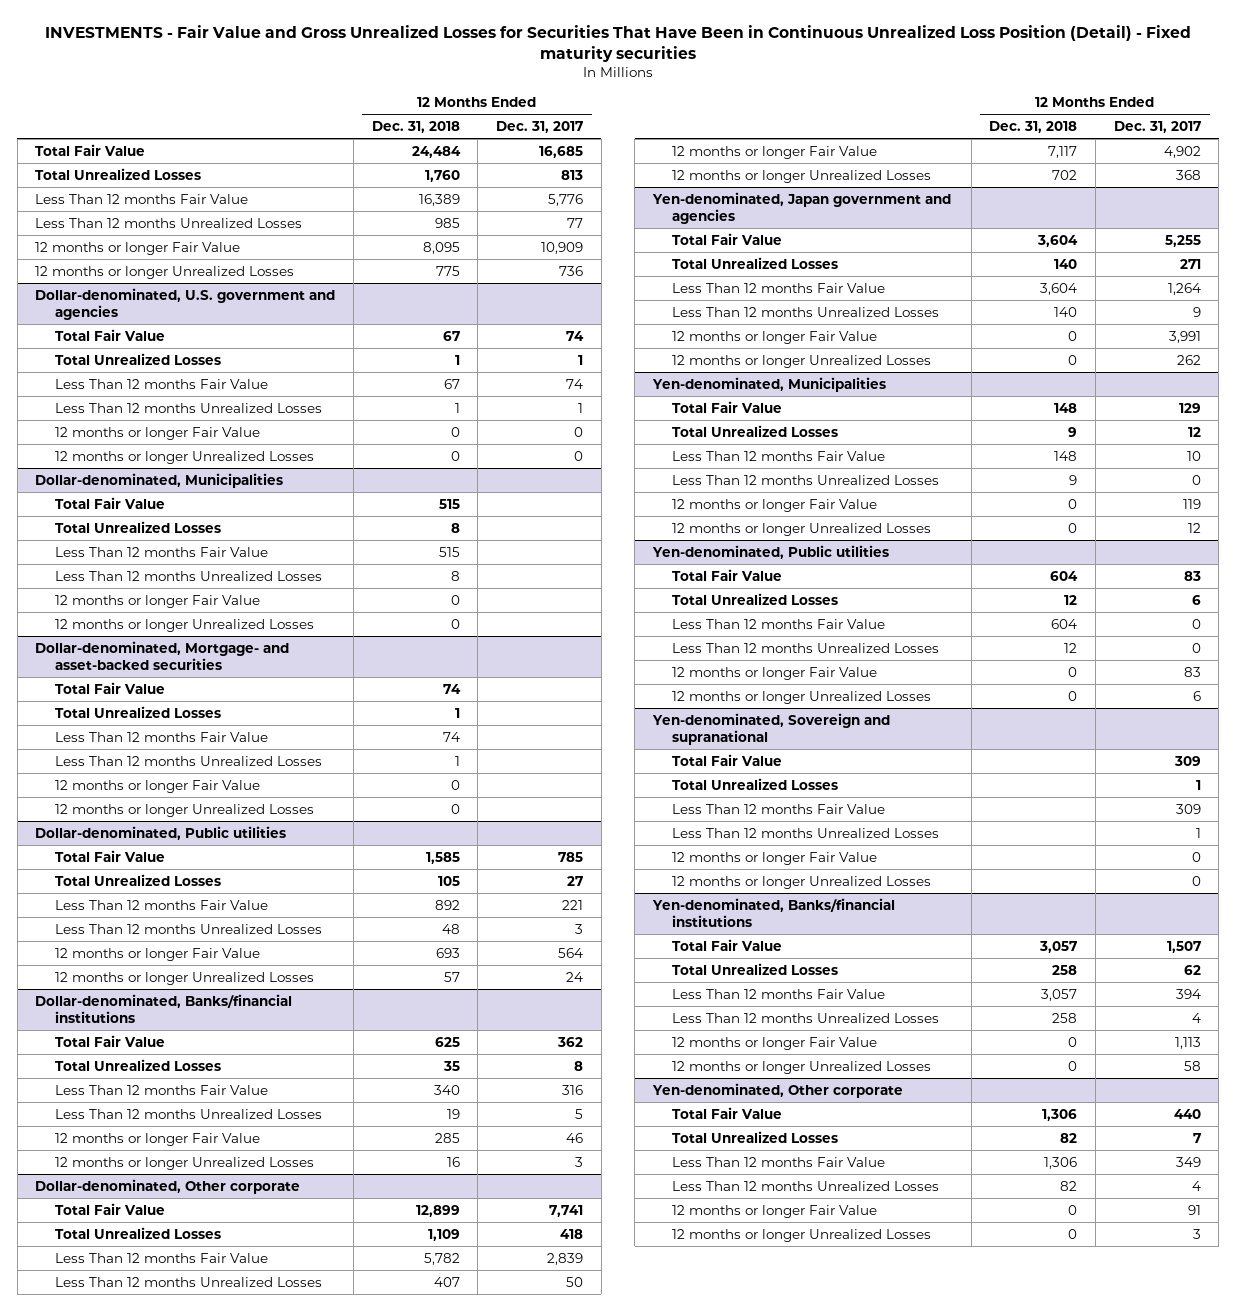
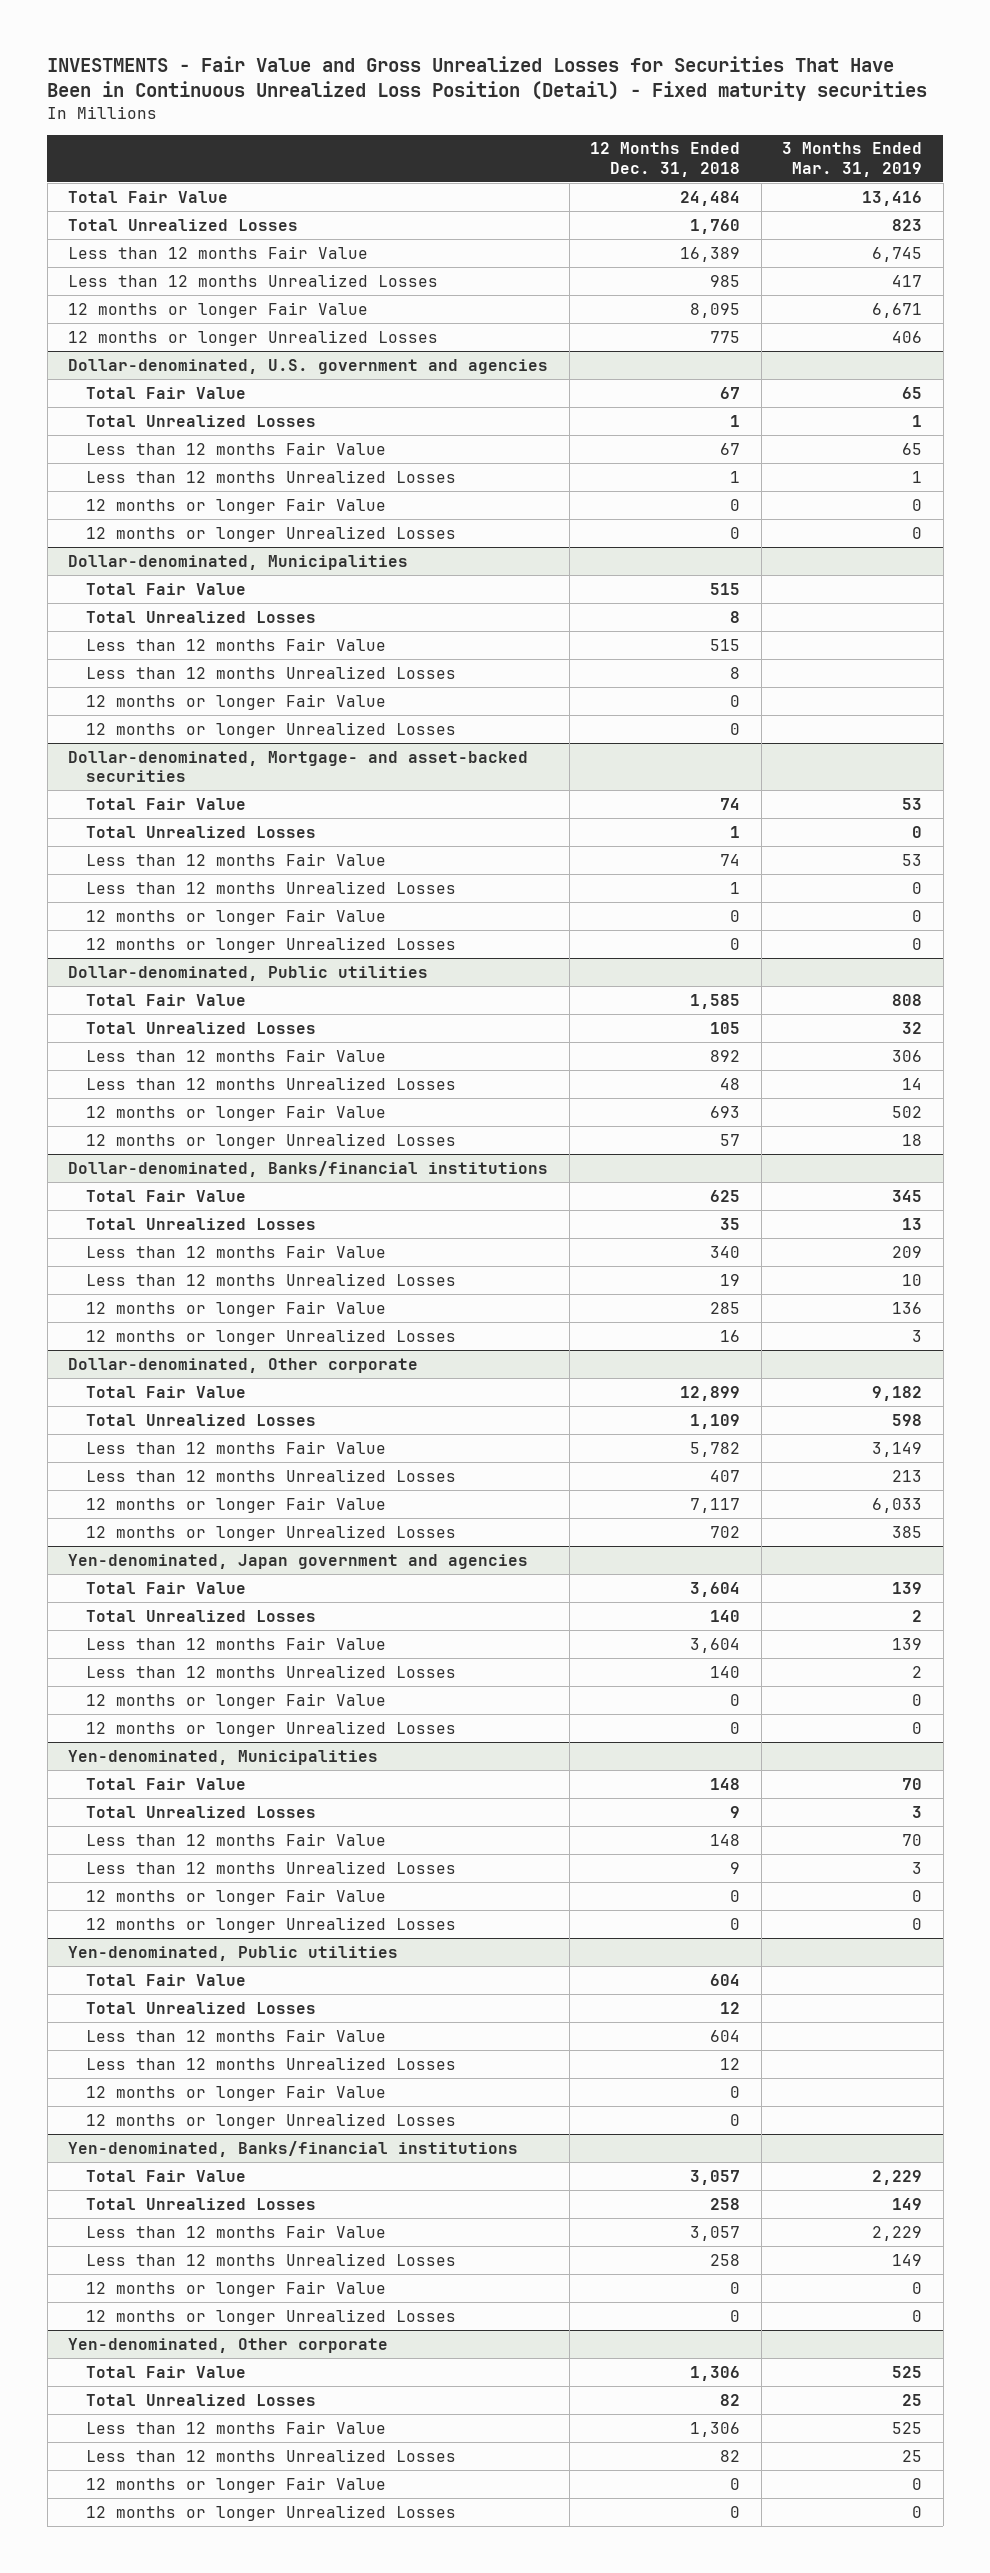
- | 12 Months Ended Dec. 31, 2018 | 12 Months Ended Dec. 31, 2017
+ | 12 Months Ended Dec. 31, 2018 | 3 Months Ended Mar. 31, 2019
- Less Than 12 months Fair Value | 16,389 | 5,776
- Less Than 12 months Unrealized Losses | 985 | 77
+ Less than 12 months Fair Value | 16,389 | 6,745
+ Less than 12 months Unrealized Losses | 985 | 417
@ Dollar-denominated, U.S. government and agencies
- Less Than 12 months Fair Value | 67 | 74
- Less Than 12 months Unrealized Losses | 1 | 1
+ Less than 12 months Fair Value | 67 | 65
+ Less than 12 months Unrealized Losses | 1 | 1
@ Dollar-denominated, Municipalities
- Less Than 12 months Fair Value | 515 |
- Less Than 12 months Unrealized Losses | 8 |
+ Less than 12 months Fair Value | 515 |
+ Less than 12 months Unrealized Losses | 8 |
@ Dollar-denominated, Mortgage- and asset-backed securities
- Less Than 12 months Fair Value | 74 |
- Less Than 12 months Unrealized Losses | 1 |
+ Less than 12 months Fair Value | 74 | 53
+ Less than 12 months Unrealized Losses | 1 | 0
@ Dollar-denominated, Public utilities
- Less Than 12 months Fair Value | 892 | 221
- Less Than 12 months Unrealized Losses | 48 | 3
+ Less than 12 months Fair Value | 892 | 306
+ Less than 12 months Unrealized Losses | 48 | 14
@ Dollar-denominated, Banks/financial institutions
- Less Than 12 months Fair Value | 340 | 316
- Less Than 12 months Unrealized Losses | 19 | 5
+ Less than 12 months Fair Value | 340 | 209
+ Less than 12 months Unrealized Losses | 19 | 10
@ Dollar-denominated, Other corporate
- Less Than 12 months Fair Value | 5,782 | 2,839
- Less Than 12 months Unrealized Losses | 407 | 50
+ Less than 12 months Fair Value | 5,782 | 3,149
+ Less than 12 months Unrealized Losses | 407 | 213
@ Yen-denominated, Japan government and agencies
- Less Than 12 months Fair Value | 3,604 | 1,264
- Less Than 12 months Unrealized Losses | 140 | 9
+ Less than 12 months Fair Value | 3,604 | 139
+ Less than 12 months Unrealized Losses | 140 | 2
@ Yen-denominated, Municipalities
- Less Than 12 months Fair Value | 148 | 10
- Less Than 12 months Unrealized Losses | 9 | 0
+ Less than 12 months Fair Value | 148 | 70
+ Less than 12 months Unrealized Losses | 9 | 3
@ Yen-denominated, Public utilities
- Less Than 12 months Fair Value | 604 | 0
- Less Than 12 months Unrealized Losses | 12 | 0
+ Less than 12 months Fair Value | 604 |
+ Less than 12 months Unrealized Losses | 12 |
- Yen-denominated, Sovereign and supranational
- Total Fair Value | | 309
- Total Unrealized Losses | | 1
- Less Than 12 months Fair Value | | 309
- Less Than 12 months Unrealized Losses | | 1
- 12 months or longer Fair Value | | 0
- 12 months or longer Unrealized Losses | | 0
@ Yen-denominated, Banks/financial institutions
- Less Than 12 months Fair Value | 3,057 | 394
- Less Than 12 months Unrealized Losses | 258 | 4
+ Less than 12 months Fair Value | 3,057 | 2,229
+ Less than 12 months Unrealized Losses | 258 | 149
@ Yen-denominated, Other corporate
- Less Than 12 months Fair Value | 1,306 | 349
- Less Than 12 months Unrealized Losses | 82 | 4
+ Less than 12 months Fair Value | 1,306 | 525
+ Less than 12 months Unrealized Losses | 82 | 25

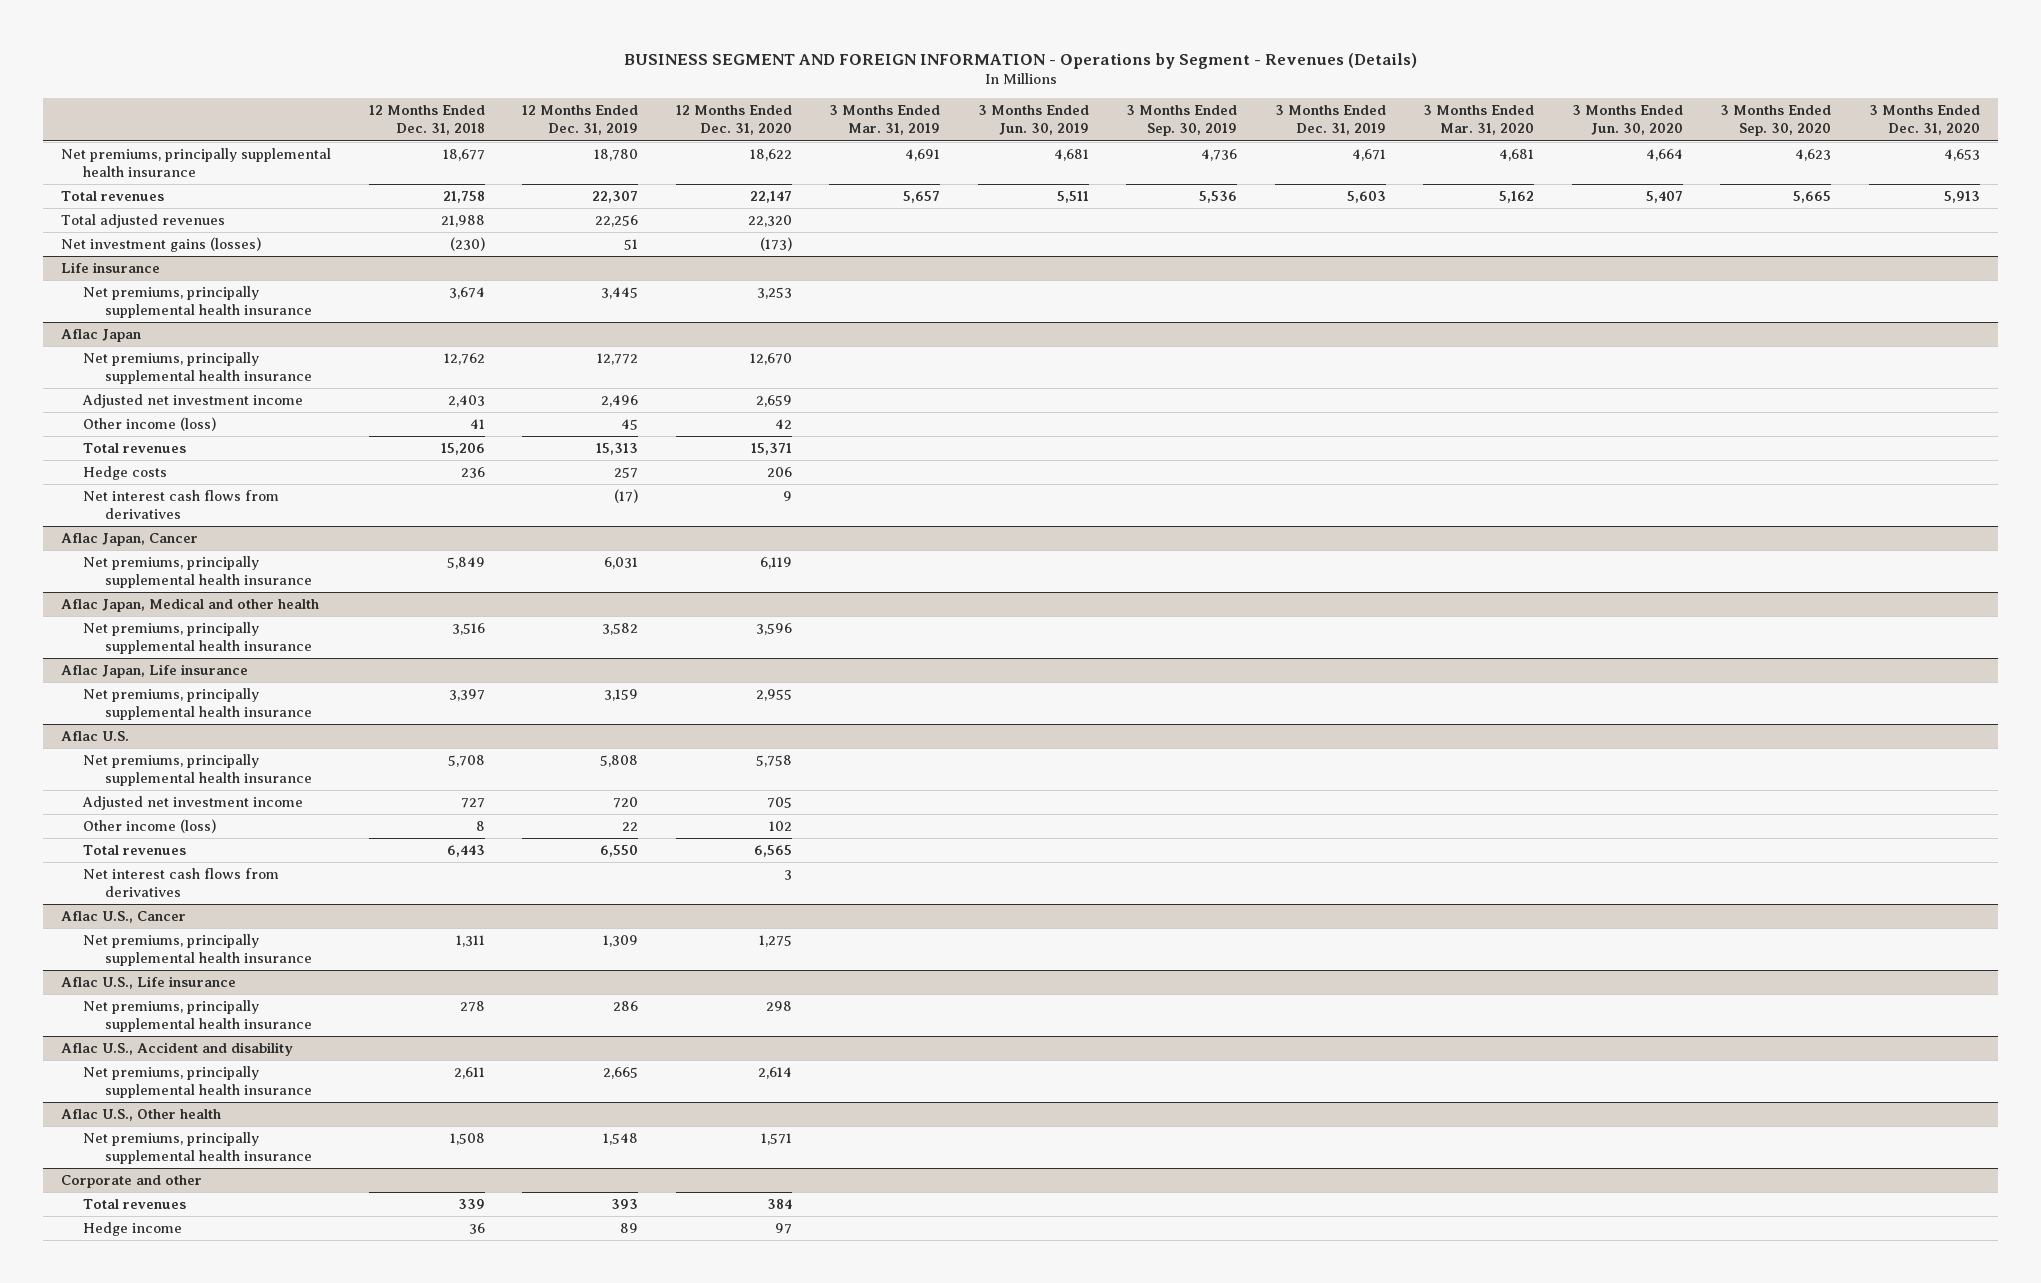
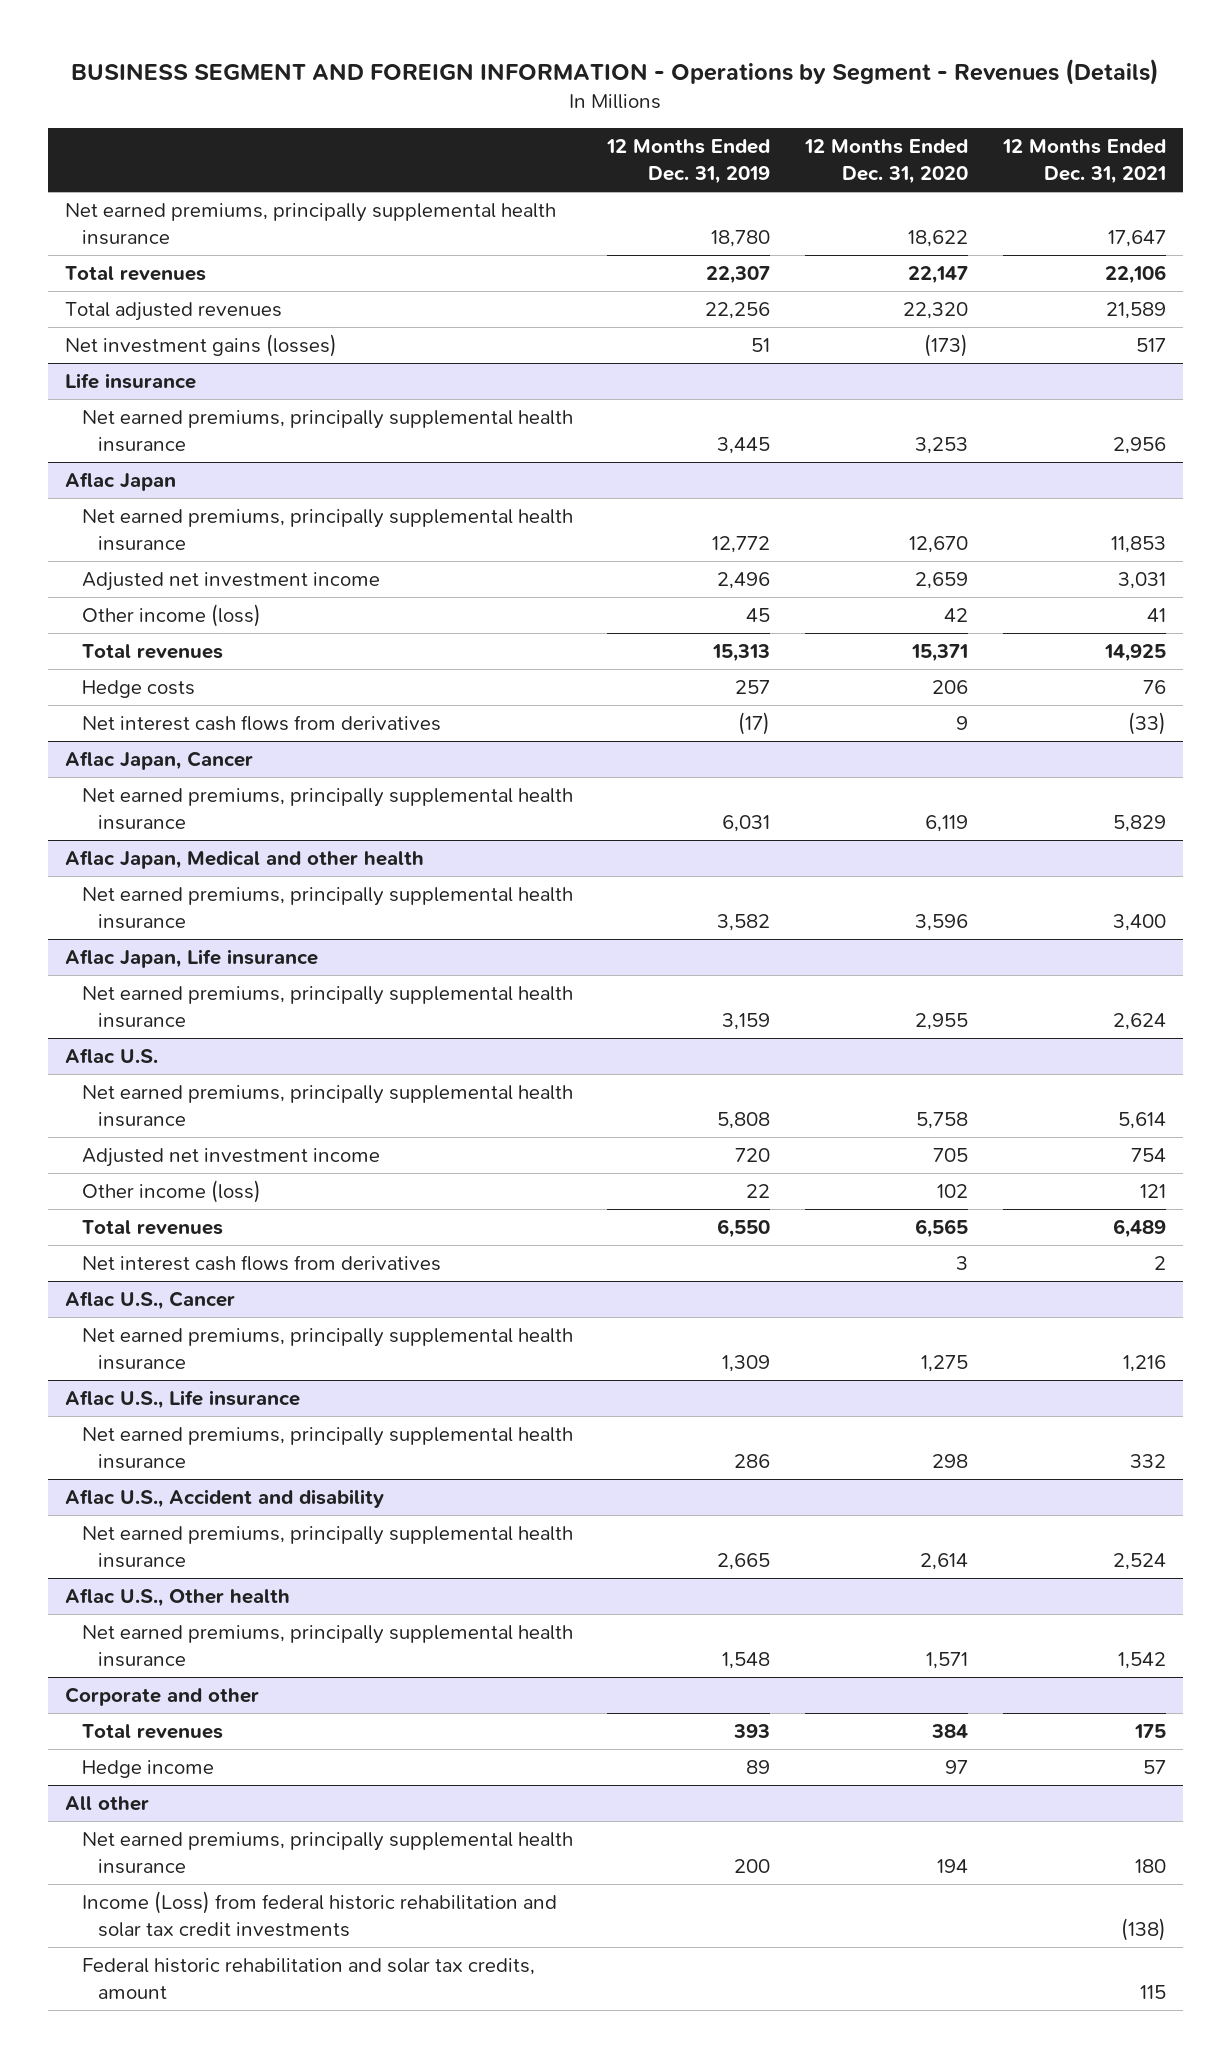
- | 12 Months Ended Dec. 31, 2018 | 12 Months Ended Dec. 31, 2019 | 12 Months Ended Dec. 31, 2020 | 3 Months Ended Mar. 31, 2019 | 3 Months Ended Jun. 30, 2019 | 3 Months Ended Sep. 30, 2019 | 3 Months Ended Dec. 31, 2019 | 3 Months Ended Mar. 31, 2020 | 3 Months Ended Jun. 30, 2020 | 3 Months Ended Sep. 30, 2020 | 3 Months Ended Dec. 31, 2020
+ | 12 Months Ended Dec. 31, 2019 | 12 Months Ended Dec. 31, 2020 | 12 Months Ended Dec. 31, 2021
- Net premiums, principally supplemental health insurance | 18,677 | 18,780 | 18,622 | 4,691 | 4,681 | 4,736 | 4,671 | 4,681 | 4,664 | 4,623 | 4,653
+ Net earned premiums, principally supplemental health insurance | 18,780 | 18,622 | 17,647
@ Life insurance
- Net premiums, principally supplemental health insurance | 3,674 | 3,445 | 3,253 | | | | | | | |
+ Net earned premiums, principally supplemental health insurance | 3,445 | 3,253 | 2,956
@ Aflac Japan
- Net premiums, principally supplemental health insurance | 12,762 | 12,772 | 12,670 | | | | | | | |
+ Net earned premiums, principally supplemental health insurance | 12,772 | 12,670 | 11,853
@ Aflac Japan, Cancer
- Net premiums, principally supplemental health insurance | 5,849 | 6,031 | 6,119 | | | | | | | |
+ Net earned premiums, principally supplemental health insurance | 6,031 | 6,119 | 5,829
@ Aflac Japan, Medical and other health
- Net premiums, principally supplemental health insurance | 3,516 | 3,582 | 3,596 | | | | | | | |
+ Net earned premiums, principally supplemental health insurance | 3,582 | 3,596 | 3,400
@ Aflac Japan, Life insurance
- Net premiums, principally supplemental health insurance | 3,397 | 3,159 | 2,955 | | | | | | | |
+ Net earned premiums, principally supplemental health insurance | 3,159 | 2,955 | 2,624
@ Aflac U.S.
- Net premiums, principally supplemental health insurance | 5,708 | 5,808 | 5,758 | | | | | | | |
+ Net earned premiums, principally supplemental health insurance | 5,808 | 5,758 | 5,614
@ Aflac U.S., Cancer
- Net premiums, principally supplemental health insurance | 1,311 | 1,309 | 1,275 | | | | | | | |
+ Net earned premiums, principally supplemental health insurance | 1,309 | 1,275 | 1,216
@ Aflac U.S., Life insurance
- Net premiums, principally supplemental health insurance | 278 | 286 | 298 | | | | | | | |
+ Net earned premiums, principally supplemental health insurance | 286 | 298 | 332
@ Aflac U.S., Accident and disability
- Net premiums, principally supplemental health insurance | 2,611 | 2,665 | 2,614 | | | | | | | |
+ Net earned premiums, principally supplemental health insurance | 2,665 | 2,614 | 2,524
@ Aflac U.S., Other health
- Net premiums, principally supplemental health insurance | 1,508 | 1,548 | 1,571 | | | | | | | |
+ Net earned premiums, principally supplemental health insurance | 1,548 | 1,571 | 1,542
+ All other
+ Net earned premiums, principally supplemental health insurance | 200 | 194 | 180
+ Income (Loss) from federal historic rehabilitation and solar tax credit investments | | | (138)
+ Federal historic rehabilitation and solar tax credits, amount | | | 115

